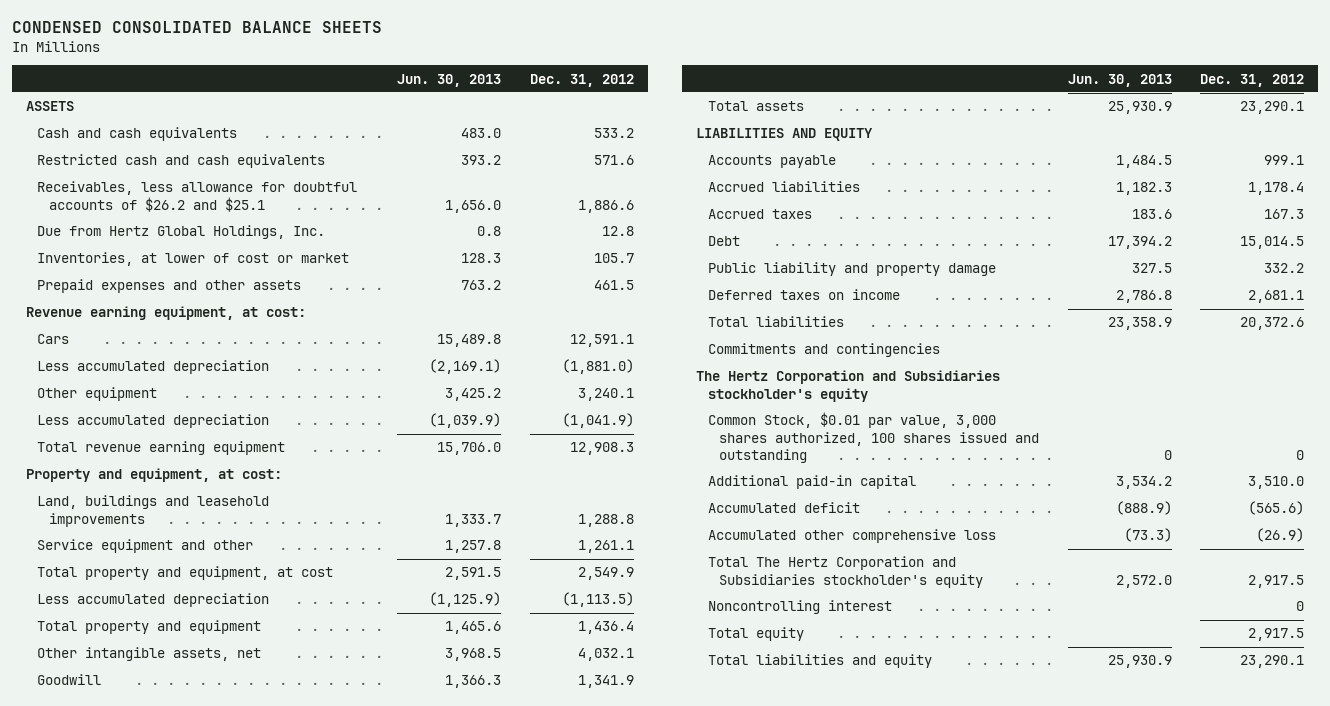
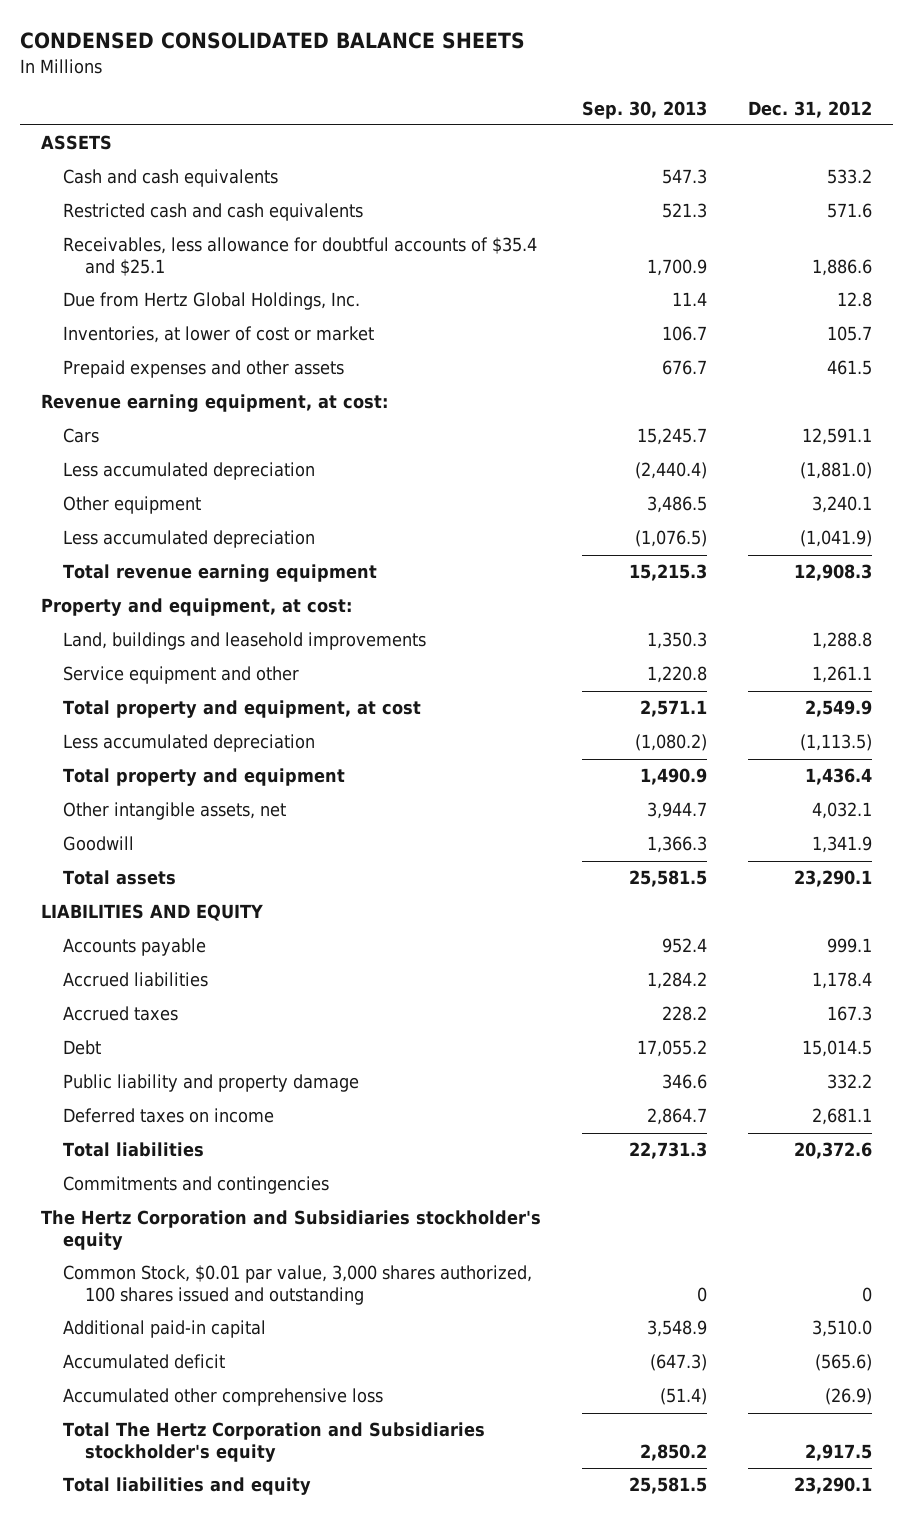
- | Jun. 30, 2013 | Dec. 31, 2012
+ | Sep. 30, 2013 | Dec. 31, 2012
- Receivables, less allowance for doubtful accounts of $26.2 and $25.1 | 1,656.0 | 1,886.6
+ Receivables, less allowance for doubtful accounts of $35.4 and $25.1 | 1,700.9 | 1,886.6
- Noncontrolling interest | | 0
- Total equity | | 2,917.5

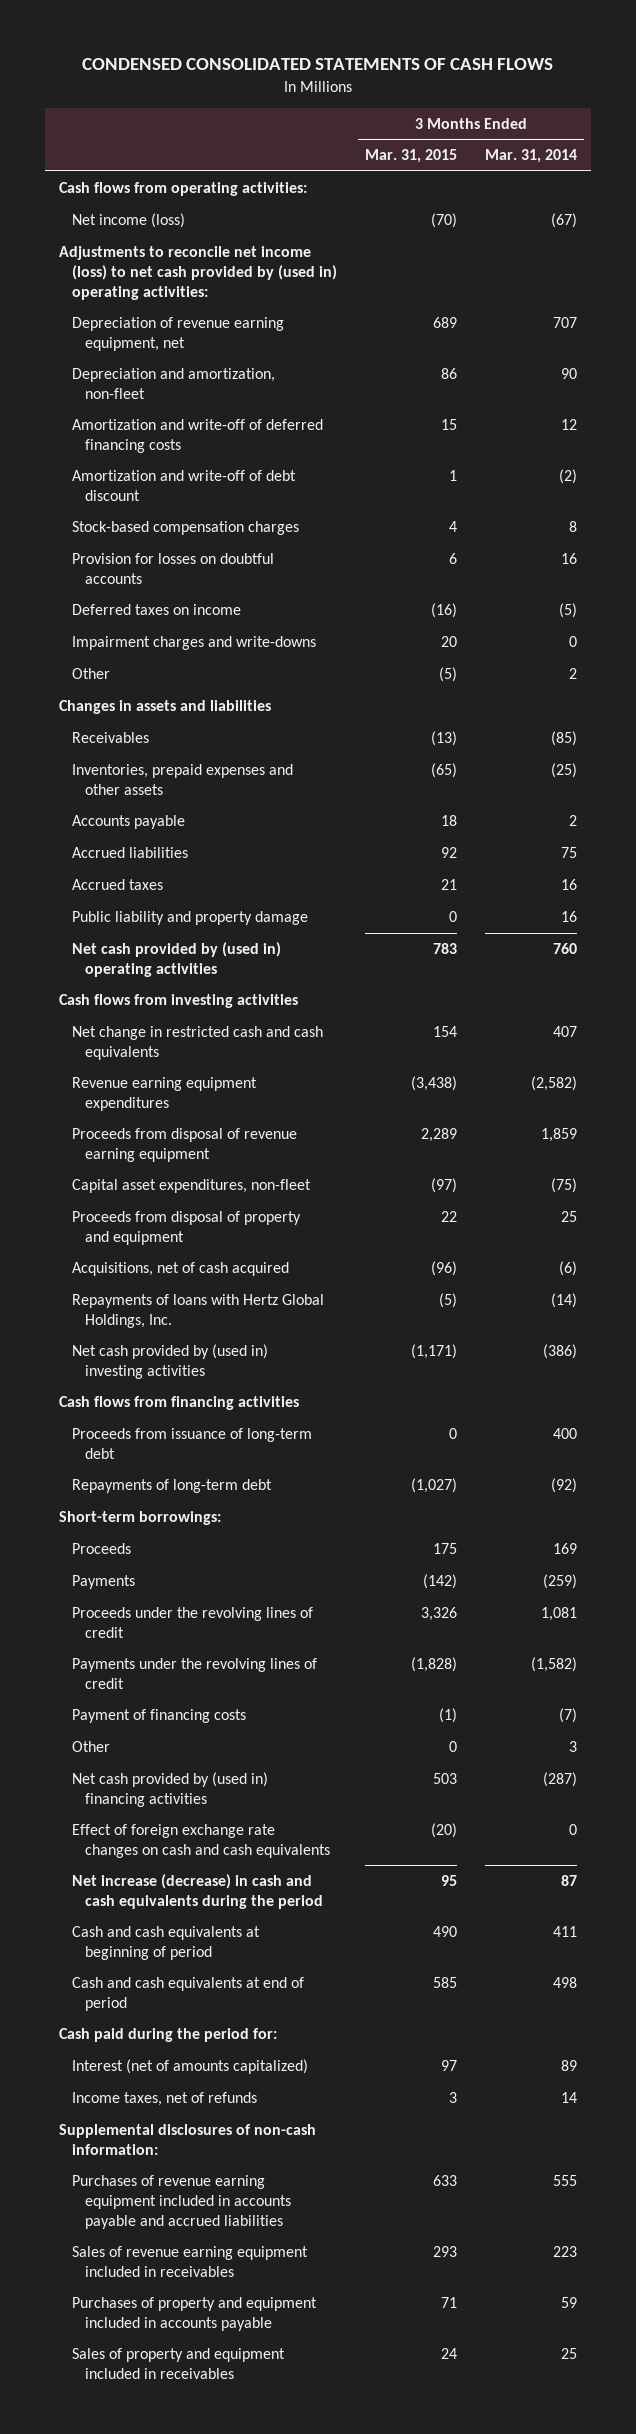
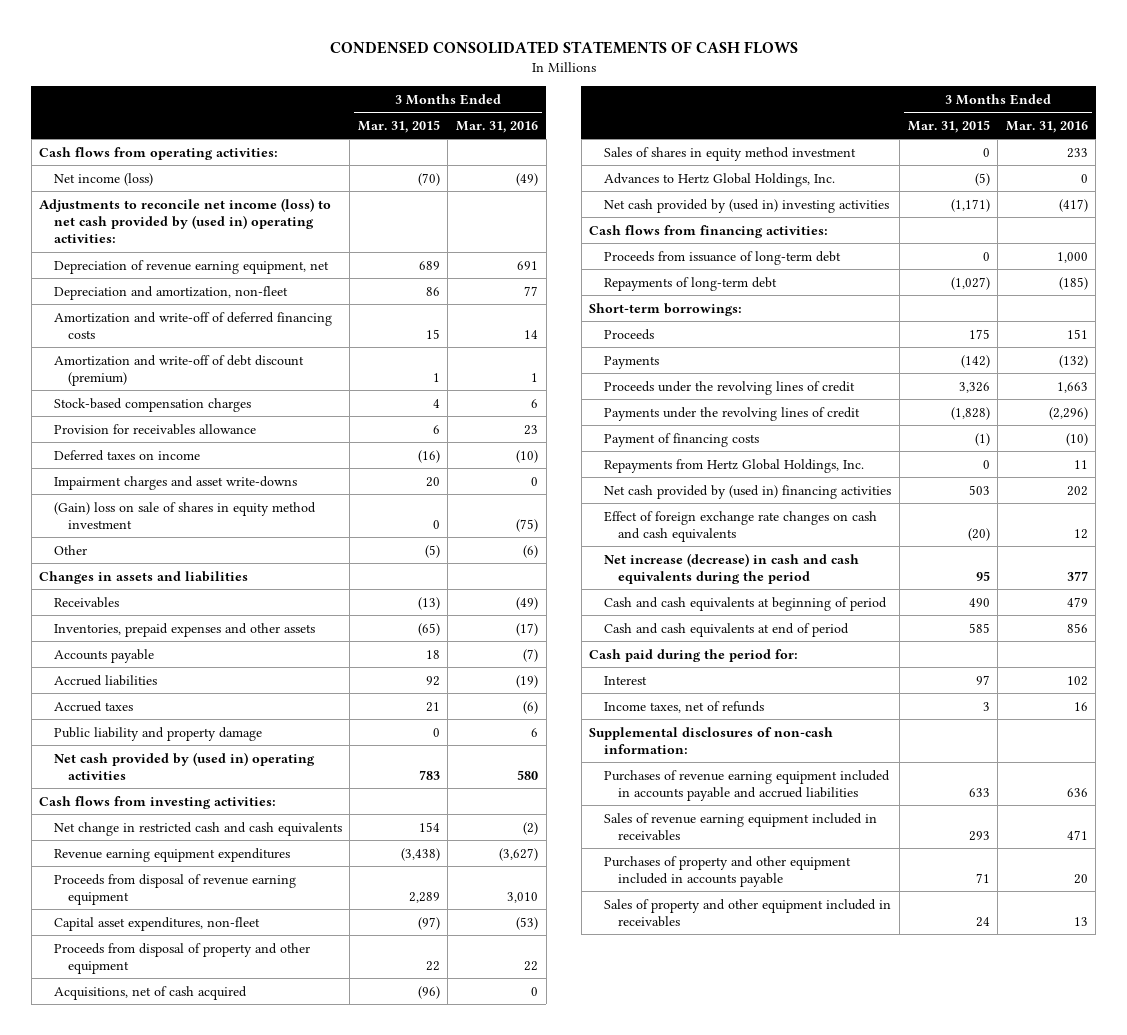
- | 3 Months Ended Mar. 31, 2015 | 3 Months Ended Mar. 31, 2014
+ | 3 Months Ended Mar. 31, 2015 | 3 Months Ended Mar. 31, 2016
- Amortization and write-off of debt discount | 1 | (2)
+ Amortization and write-off of debt discount (premium) | 1 | 1
- Provision for losses on doubtful accounts | 6 | 16
+ Provision for receivables allowance | 6 | 23
- Impairment charges and write-downs | 20 | 0
+ Impairment charges and asset write-downs | 20 | 0
+ (Gain) loss on sale of shares in equity method investment | 0 | (75)
- Cash flows from investing activities
+ Cash flows from investing activities:
- Proceeds from disposal of property and equipment | 22 | 25
+ Proceeds from disposal of property and other equipment | 22 | 22
- Repayments of loans with Hertz Global Holdings, Inc. | (5) | (14)
+ Sales of shares in equity method investment | 0 | 233
+ Advances to Hertz Global Holdings, Inc. | (5) | 0
- Cash flows from financing activities
+ Cash flows from financing activities:
- Other | 0 | 3
+ Repayments from Hertz Global Holdings, Inc. | 0 | 11
- Interest (net of amounts capitalized) | 97 | 89
+ Interest | 97 | 102
- Purchases of property and equipment included in accounts payable | 71 | 59
- Sales of property and equipment included in receivables | 24 | 25
+ Purchases of property and other equipment included in accounts payable | 71 | 20
+ Sales of property and other equipment included in receivables | 24 | 13

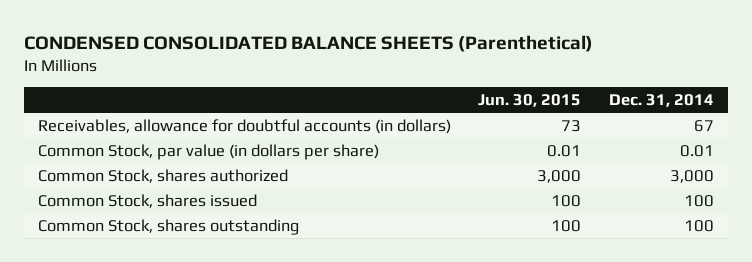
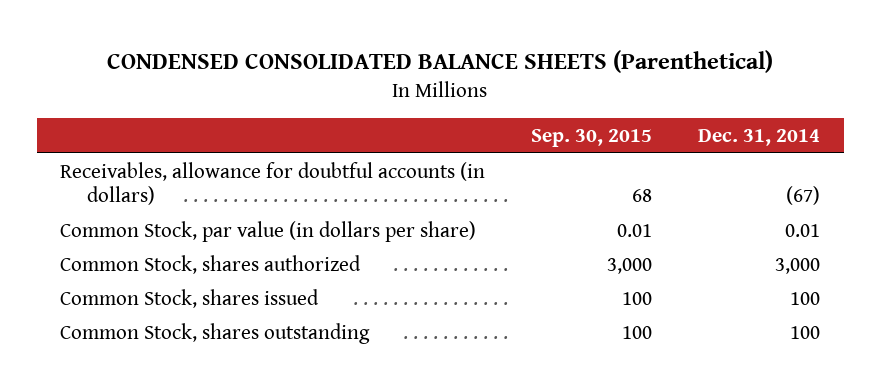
- | Jun. 30, 2015 | Dec. 31, 2014
+ | Sep. 30, 2015 | Dec. 31, 2014
- Receivables, allowance for doubtful accounts (in dollars) | 73 | 67
+ Receivables, allowance for doubtful accounts (in dollars) | 68 | (67)

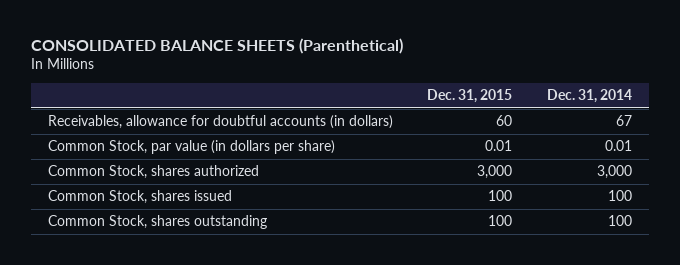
- CONDENSED CONSOLIDATED BALANCE SHEETS (Parenthetical)
+ CONSOLIDATED BALANCE SHEETS (Parenthetical)
- | Sep. 30, 2015 | Dec. 31, 2014
+ | Dec. 31, 2015 | Dec. 31, 2014
- Receivables, allowance for doubtful accounts (in dollars) | 68 | (67)
+ Receivables, allowance for doubtful accounts (in dollars) | 60 | 67

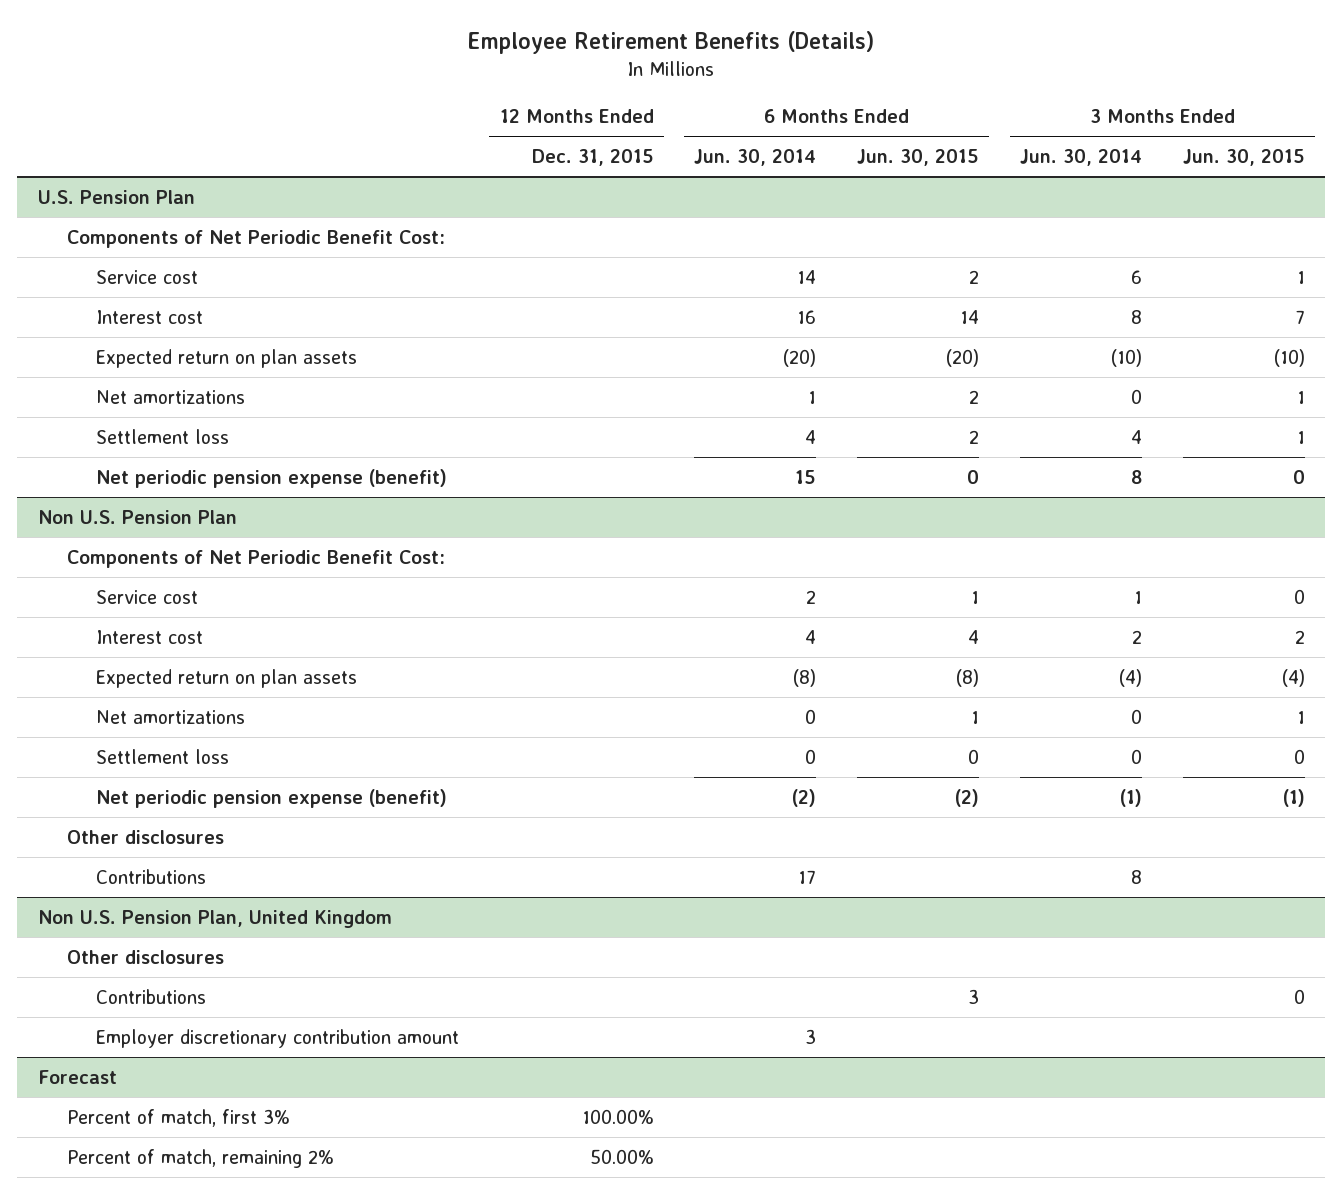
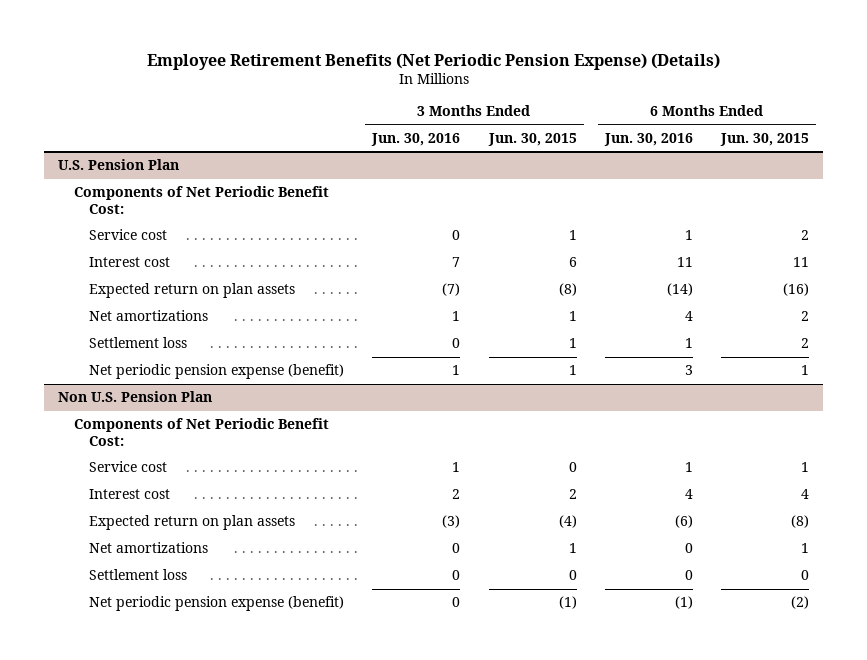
- Employee Retirement Benefits (Details)
+ Employee Retirement Benefits (Net Periodic Pension Expense) (Details)
- | 12 Months Ended Dec. 31, 2015 | 6 Months Ended Jun. 30, 2014 | 6 Months Ended Jun. 30, 2015 | 3 Months Ended Jun. 30, 2014 | 3 Months Ended Jun. 30, 2015
+ | 3 Months Ended Jun. 30, 2016 | 3 Months Ended Jun. 30, 2015 | 6 Months Ended Jun. 30, 2016 | 6 Months Ended Jun. 30, 2015
@ U.S. Pension Plan
- Interest cost | | 16 | 14 | 8 | 7
- Expected return on plan assets | | (20) | (20) | (10) | (10)
+ Interest cost | 7 | 6 | 11 | 11
+ Expected return on plan assets | (7) | (8) | (14) | (16)
- Net periodic pension expense (benefit) | | 15 | 0 | 8 | 0
+ Net periodic pension expense (benefit) | 1 | 1 | 3 | 1
@ Non U.S. Pension Plan
- Other disclosures
- Contributions | | 17 | | 8 |
- Non U.S. Pension Plan, United Kingdom
- Other disclosures
- Contributions | | | 3 | | 0
- Employer discretionary contribution amount | | 3 | | |
- Forecast
- Percent of match, first 3% | 100.00% | | | |
- Percent of match, remaining 2% | 50.00% | | | |

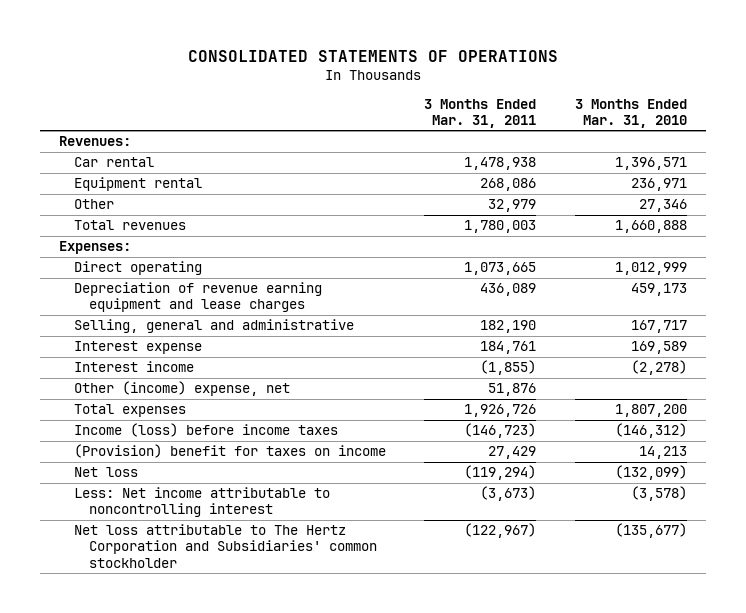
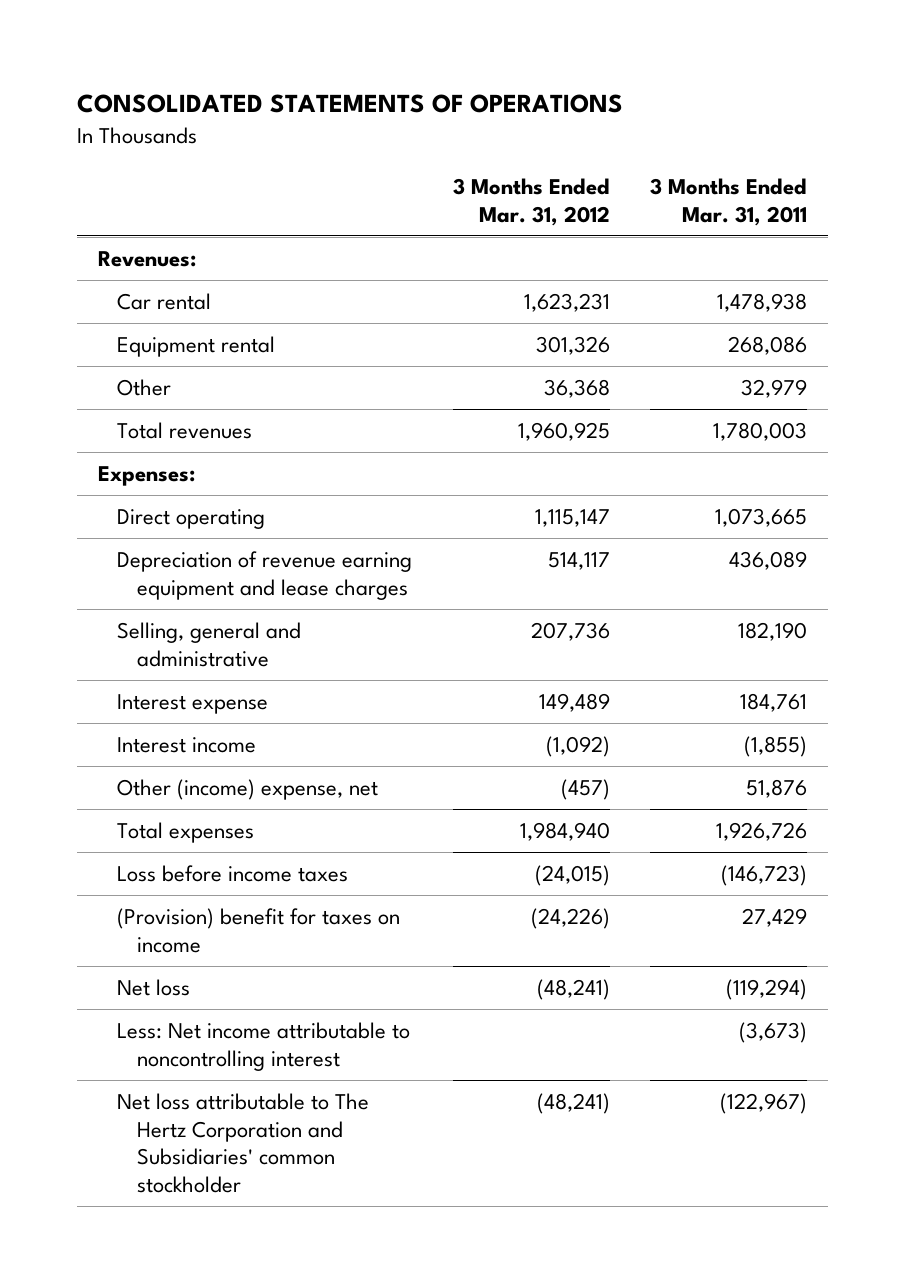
- | 3 Months Ended Mar. 31, 2011 | 3 Months Ended Mar. 31, 2010
+ | 3 Months Ended Mar. 31, 2012 | 3 Months Ended Mar. 31, 2011
- Income (loss) before income taxes | (146,723) | (146,312)
+ Loss before income taxes | (24,015) | (146,723)

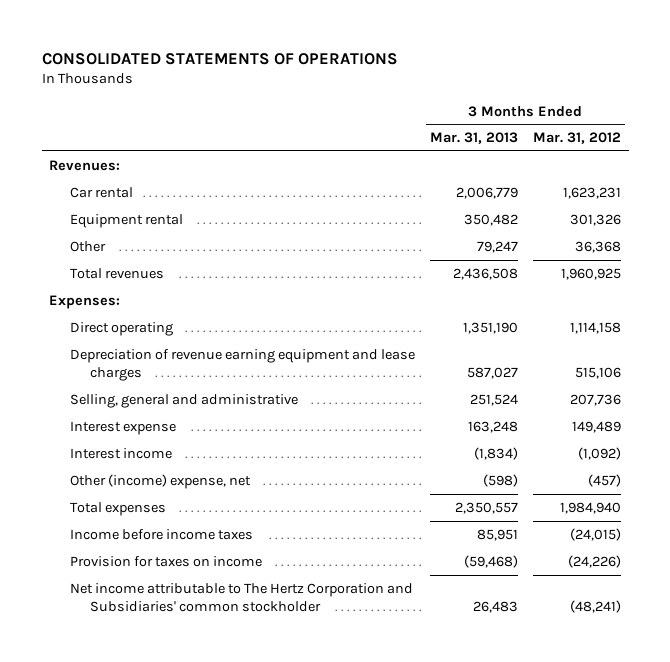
- | 3 Months Ended Mar. 31, 2012 | 3 Months Ended Mar. 31, 2011
+ | 3 Months Ended Mar. 31, 2013 | 3 Months Ended Mar. 31, 2012
- Direct operating | 1,115,147 | 1,073,665
- Depreciation of revenue earning equipment and lease charges | 514,117 | 436,089
+ Direct operating | 1,351,190 | 1,114,158
+ Depreciation of revenue earning equipment and lease charges | 587,027 | 515,106
- Loss before income taxes | (24,015) | (146,723)
- (Provision) benefit for taxes on income | (24,226) | 27,429
- Net loss | (48,241) | (119,294)
- Less: Net income attributable to noncontrolling interest | | (3,673)
- Net loss attributable to The Hertz Corporation and Subsidiaries' common stockholder | (48,241) | (122,967)
+ Income before income taxes | 85,951 | (24,015)
+ Provision for taxes on income | (59,468) | (24,226)
+ Net income attributable to The Hertz Corporation and Subsidiaries' common stockholder | 26,483 | (48,241)

